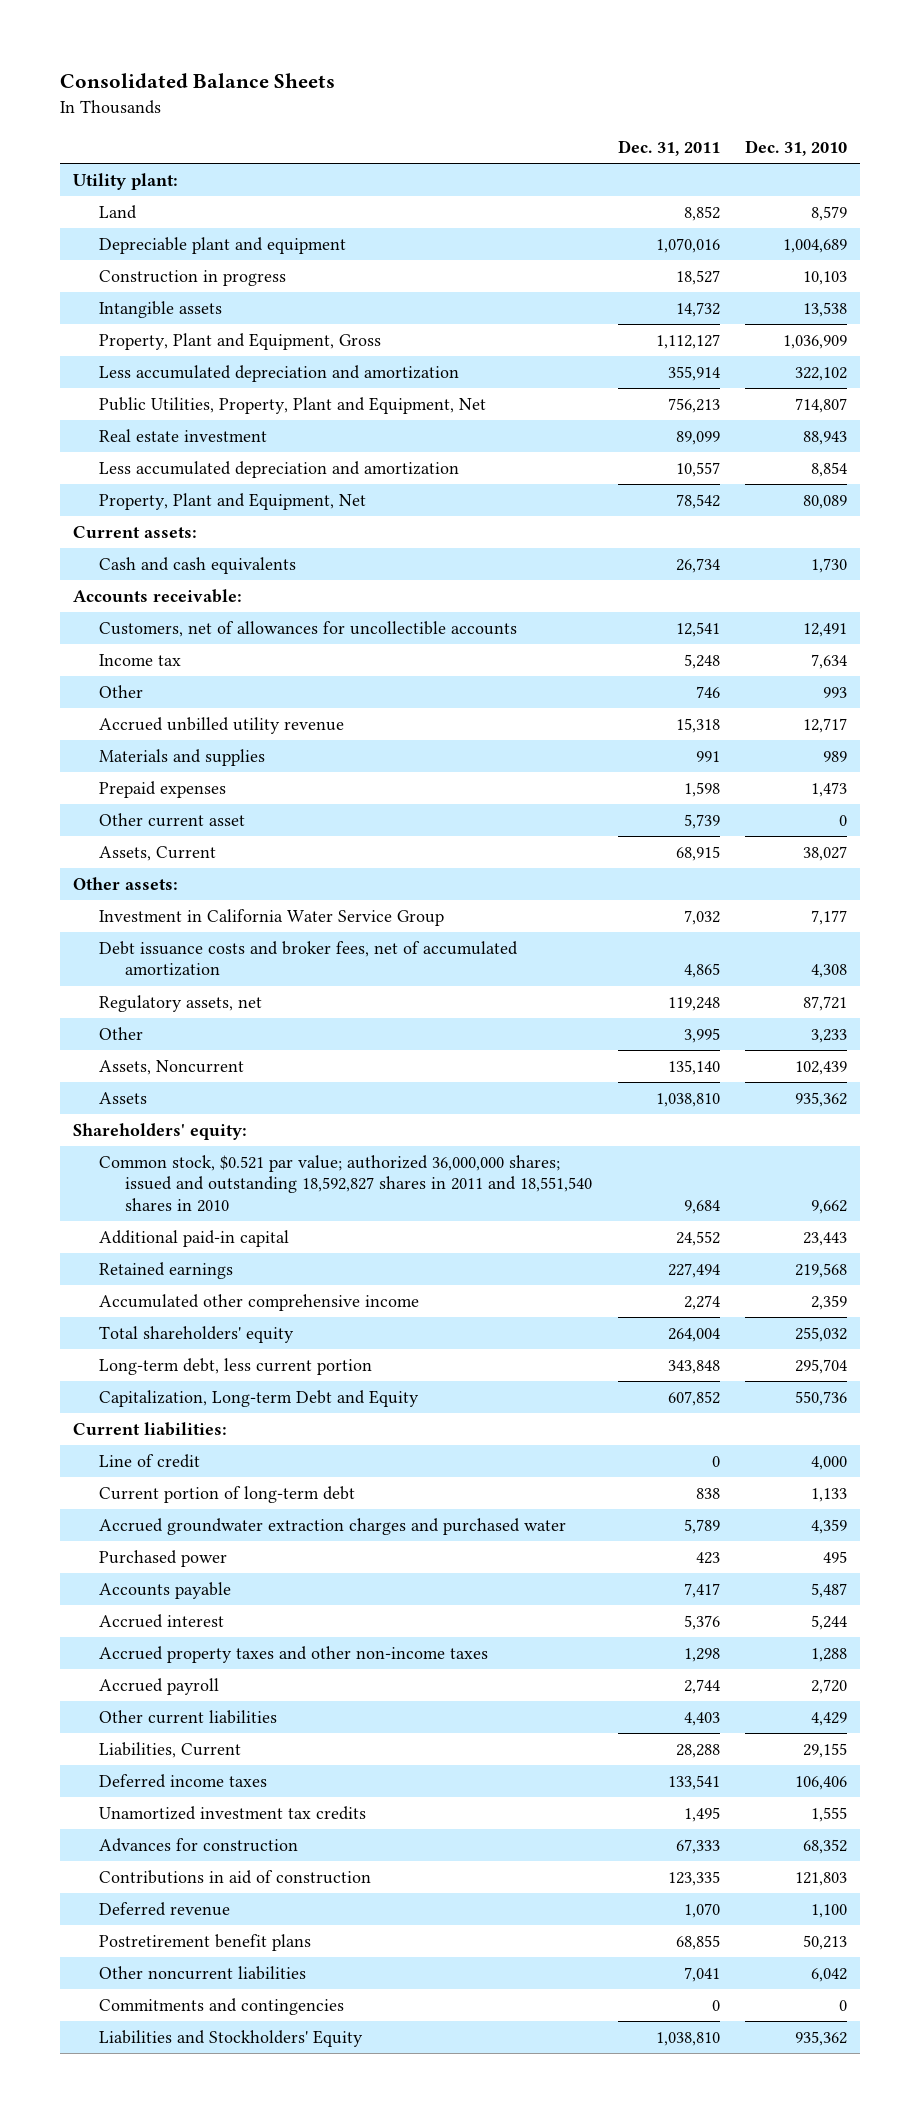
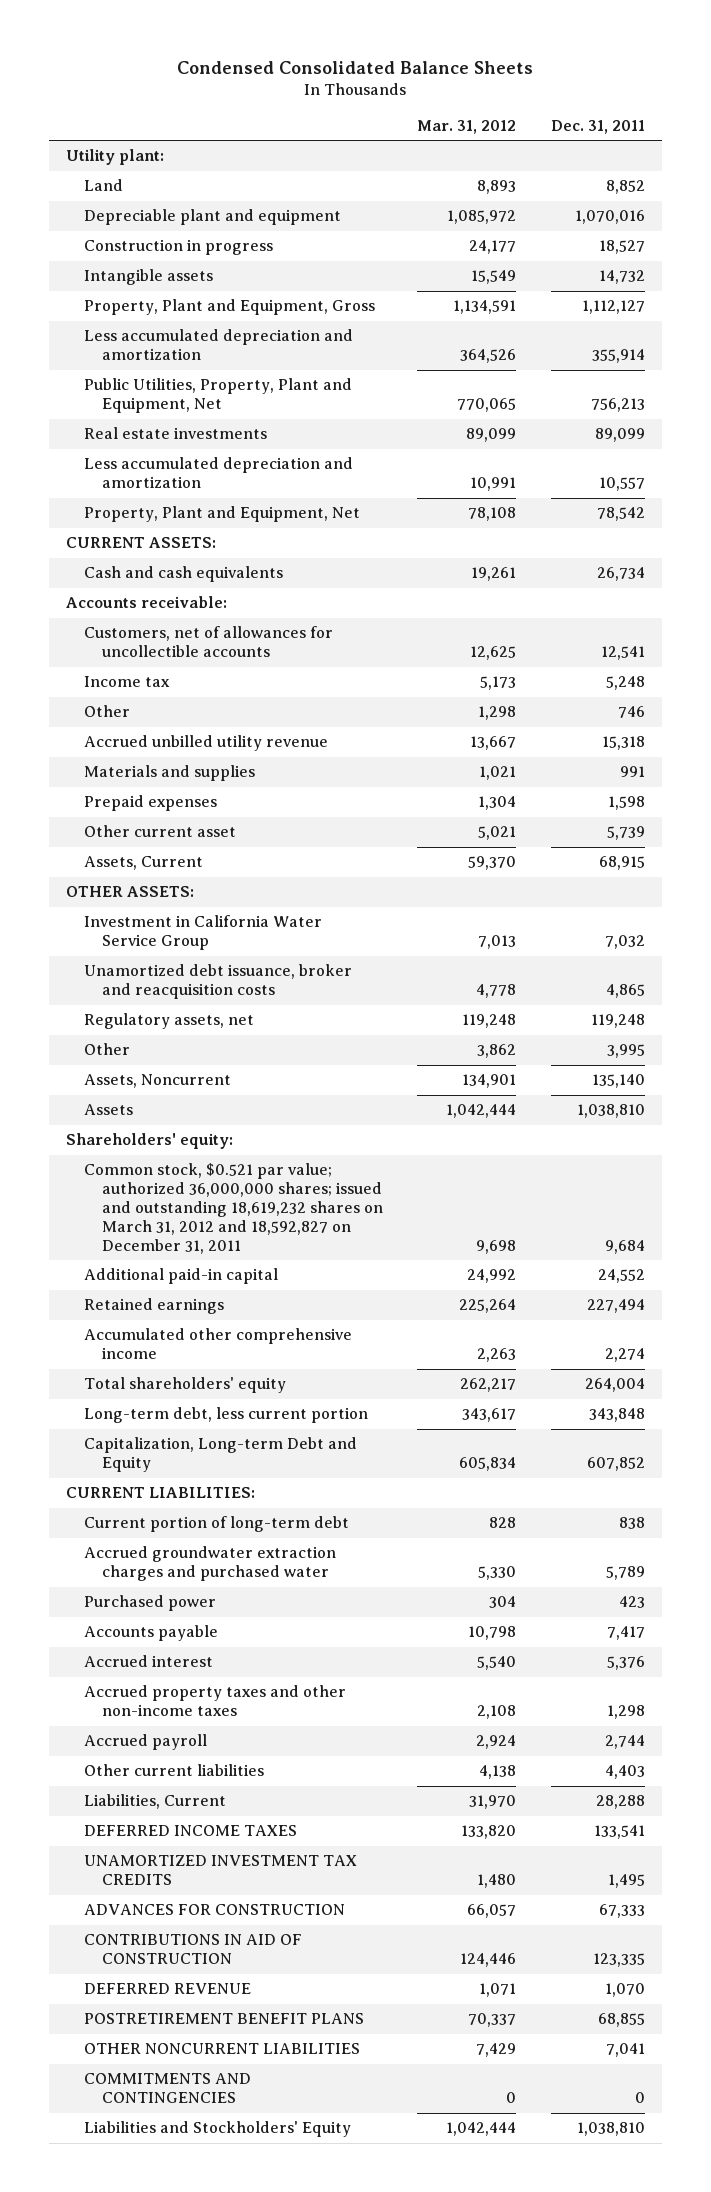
- Consolidated Balance Sheets
+ Condensed Consolidated Balance Sheets
- | Dec. 31, 2011 | Dec. 31, 2010
+ | Mar. 31, 2012 | Dec. 31, 2011
- Real estate investment | 89,099 | 88,943
+ Real estate investments | 89,099 | 89,099
- Current assets:
+ CURRENT ASSETS:
- Other assets:
+ OTHER ASSETS:
- Debt issuance costs and broker fees, net of accumulated amortization | 4,865 | 4,308
+ Unamortized debt issuance, broker and reacquisition costs | 4,778 | 4,865
- Common stock, $0.521 par value; authorized 36,000,000 shares; issued and outstanding 18,592,827 shares in 2011 and 18,551,540 shares in 2010 | 9,684 | 9,662
+ Common stock, $0.521 par value; authorized 36,000,000 shares; issued and outstanding 18,619,232 shares on March 31, 2012 and 18,592,827 on December 31, 2011 | 9,698 | 9,684
- Current liabilities:
- Line of credit | 0 | 4,000
+ CURRENT LIABILITIES:
- Deferred income taxes | 133,541 | 106,406
- Unamortized investment tax credits | 1,495 | 1,555
- Advances for construction | 67,333 | 68,352
- Contributions in aid of construction | 123,335 | 121,803
- Deferred revenue | 1,070 | 1,100
- Postretirement benefit plans | 68,855 | 50,213
- Other noncurrent liabilities | 7,041 | 6,042
- Commitments and contingencies | 0 | 0
+ DEFERRED INCOME TAXES | 133,820 | 133,541
+ UNAMORTIZED INVESTMENT TAX CREDITS | 1,480 | 1,495
+ ADVANCES FOR CONSTRUCTION | 66,057 | 67,333
+ CONTRIBUTIONS IN AID OF CONSTRUCTION | 124,446 | 123,335
+ DEFERRED REVENUE | 1,071 | 1,070
+ POSTRETIREMENT BENEFIT PLANS | 70,337 | 68,855
+ OTHER NONCURRENT LIABILITIES | 7,429 | 7,041
+ COMMITMENTS AND CONTINGENCIES | 0 | 0

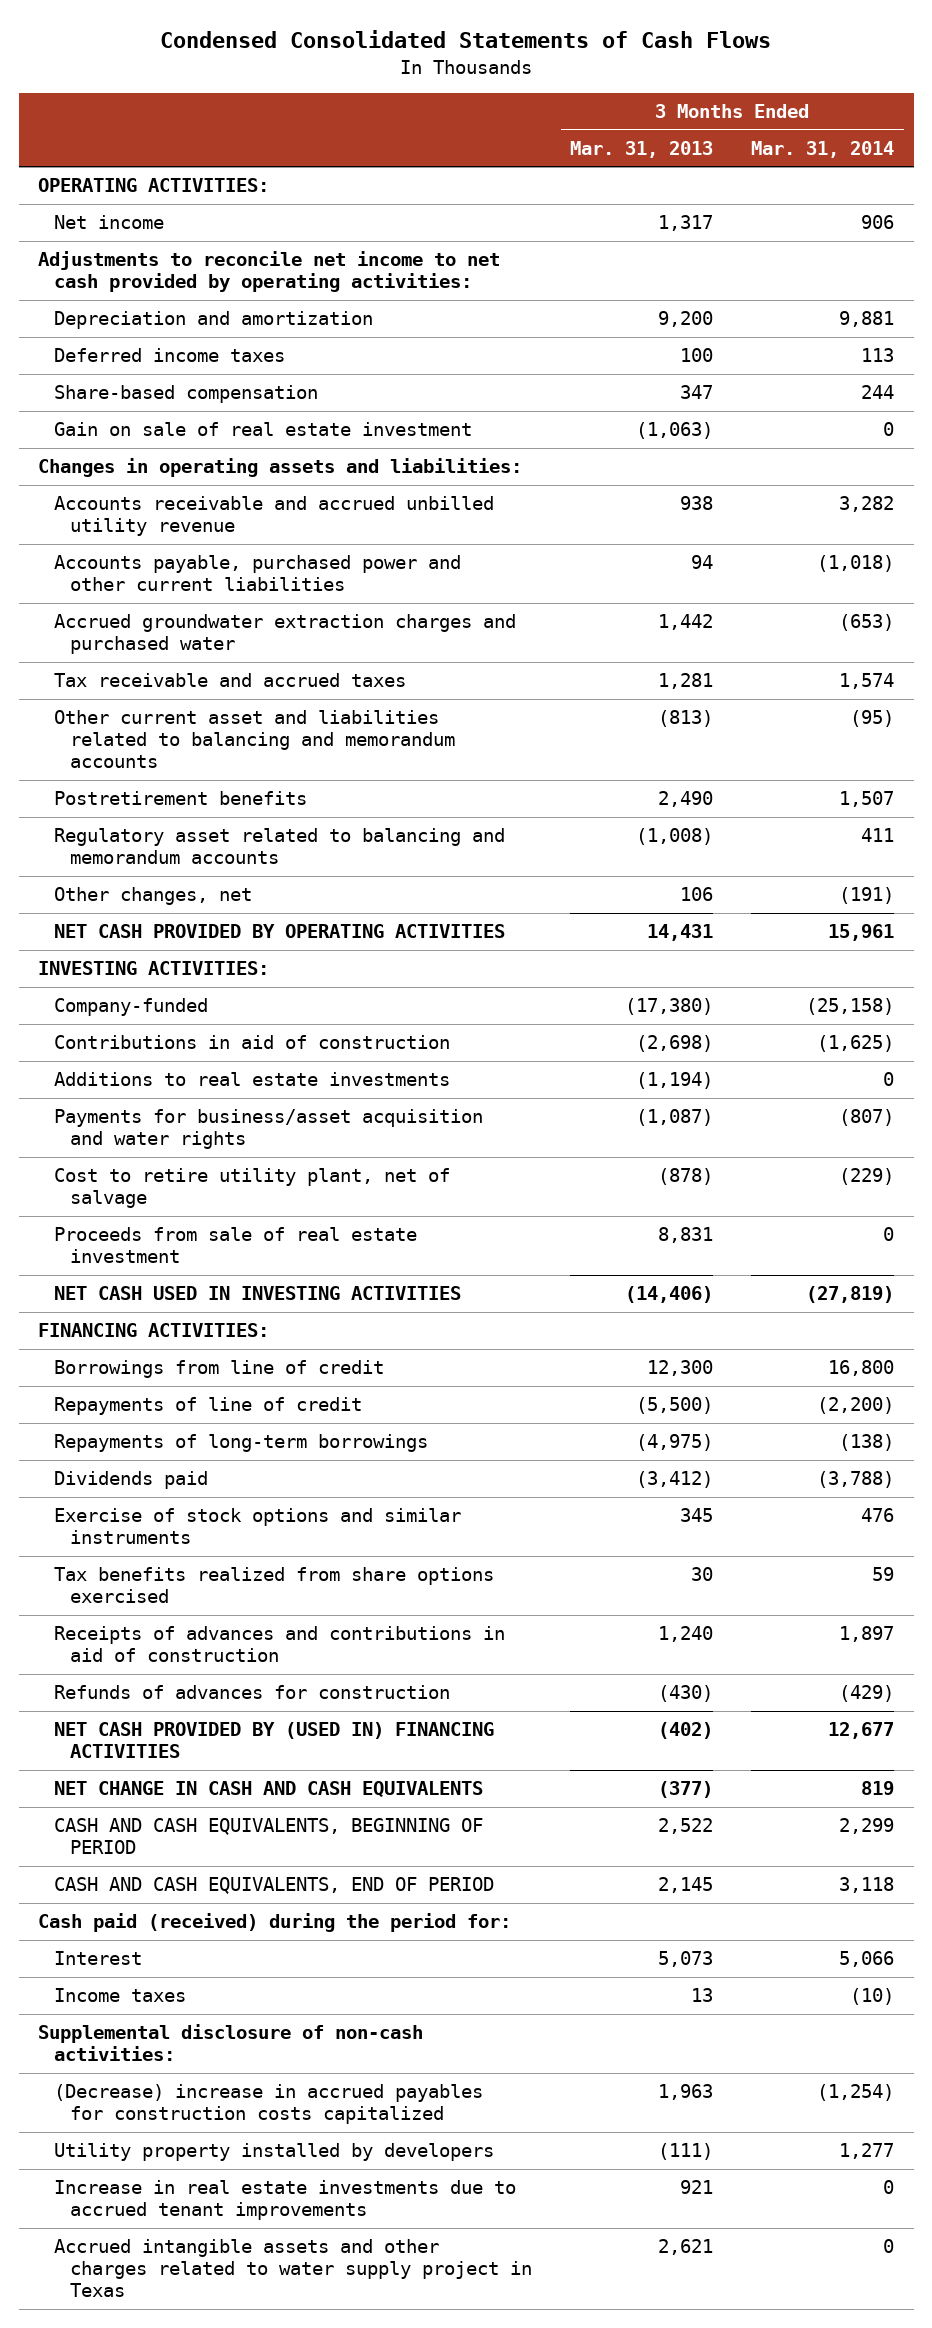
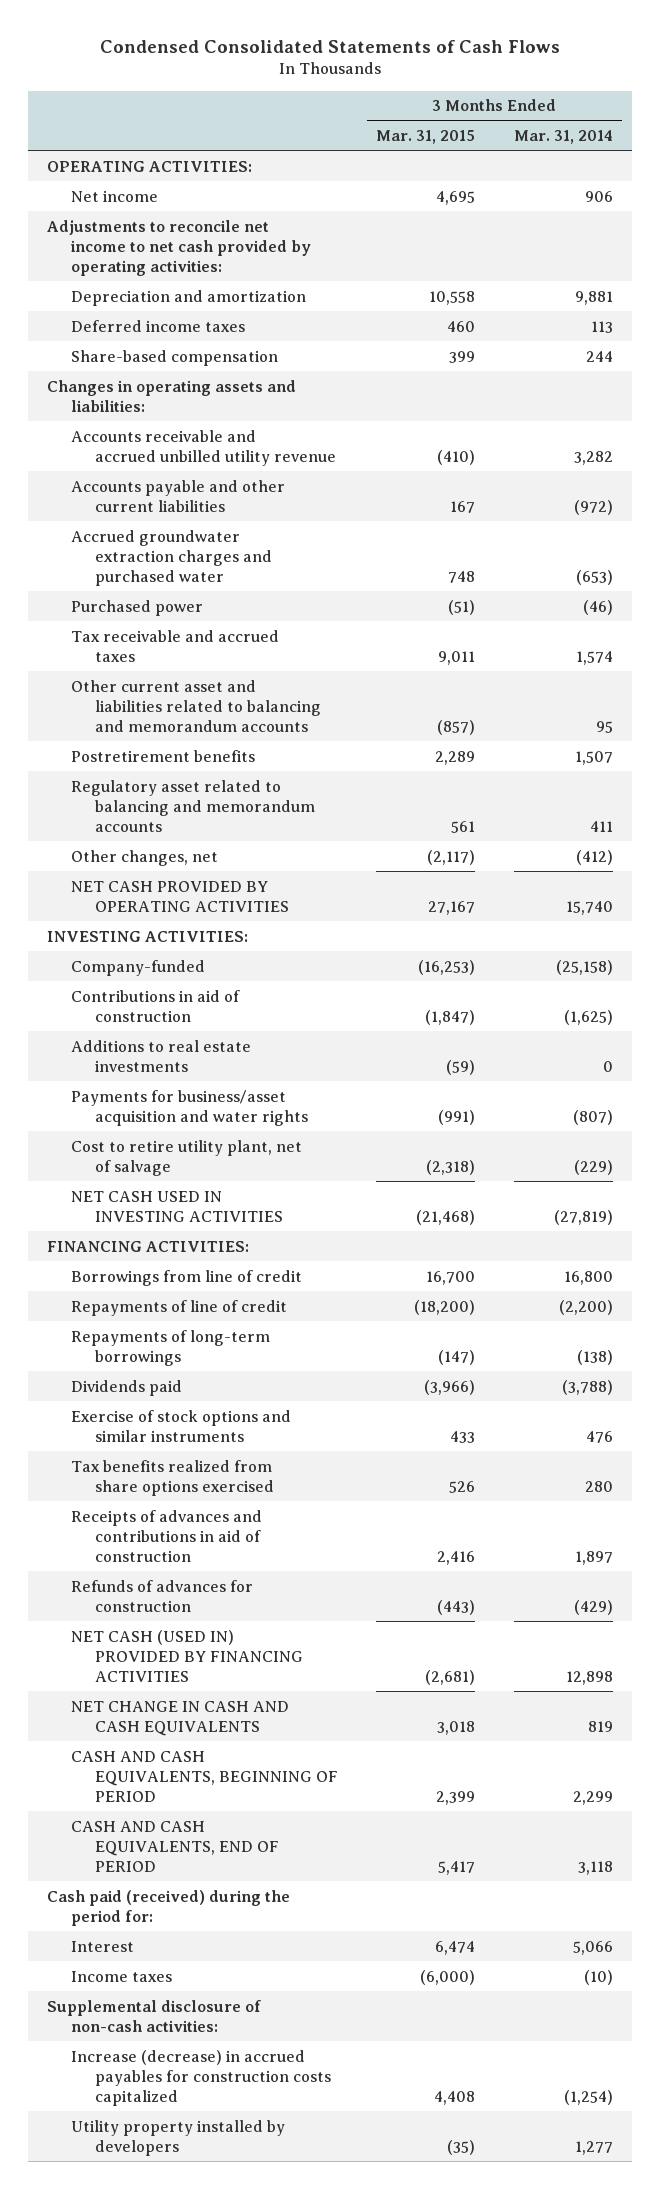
- | 3 Months Ended Mar. 31, 2013 | 3 Months Ended Mar. 31, 2014
+ | 3 Months Ended Mar. 31, 2015 | 3 Months Ended Mar. 31, 2014
- Gain on sale of real estate investment | (1,063) | 0
- Accounts payable, purchased power and other current liabilities | 94 | (1,018)
+ Accounts payable and other current liabilities | 167 | (972)
+ Purchased power | (51) | (46)
- Other current asset and liabilities related to balancing and memorandum accounts | (813) | (95)
+ Other current asset and liabilities related to balancing and memorandum accounts | (857) | 95
- Other changes, net | 106 | (191)
- NET CASH PROVIDED BY OPERATING ACTIVITIES | 14,431 | 15,961
+ Other changes, net | (2,117) | (412)
+ NET CASH PROVIDED BY OPERATING ACTIVITIES | 27,167 | 15,740
- Proceeds from sale of real estate investment | 8,831 | 0
- Tax benefits realized from share options exercised | 30 | 59
+ Tax benefits realized from share options exercised | 526 | 280
- NET CASH PROVIDED BY (USED IN) FINANCING ACTIVITIES | (402) | 12,677
+ NET CASH (USED IN) PROVIDED BY FINANCING ACTIVITIES | (2,681) | 12,898
- (Decrease) increase in accrued payables for construction costs capitalized | 1,963 | (1,254)
+ Increase (decrease) in accrued payables for construction costs capitalized | 4,408 | (1,254)
- Increase in real estate investments due to accrued tenant improvements | 921 | 0
- Accrued intangible assets and other charges related to water supply project in Texas | 2,621 | 0

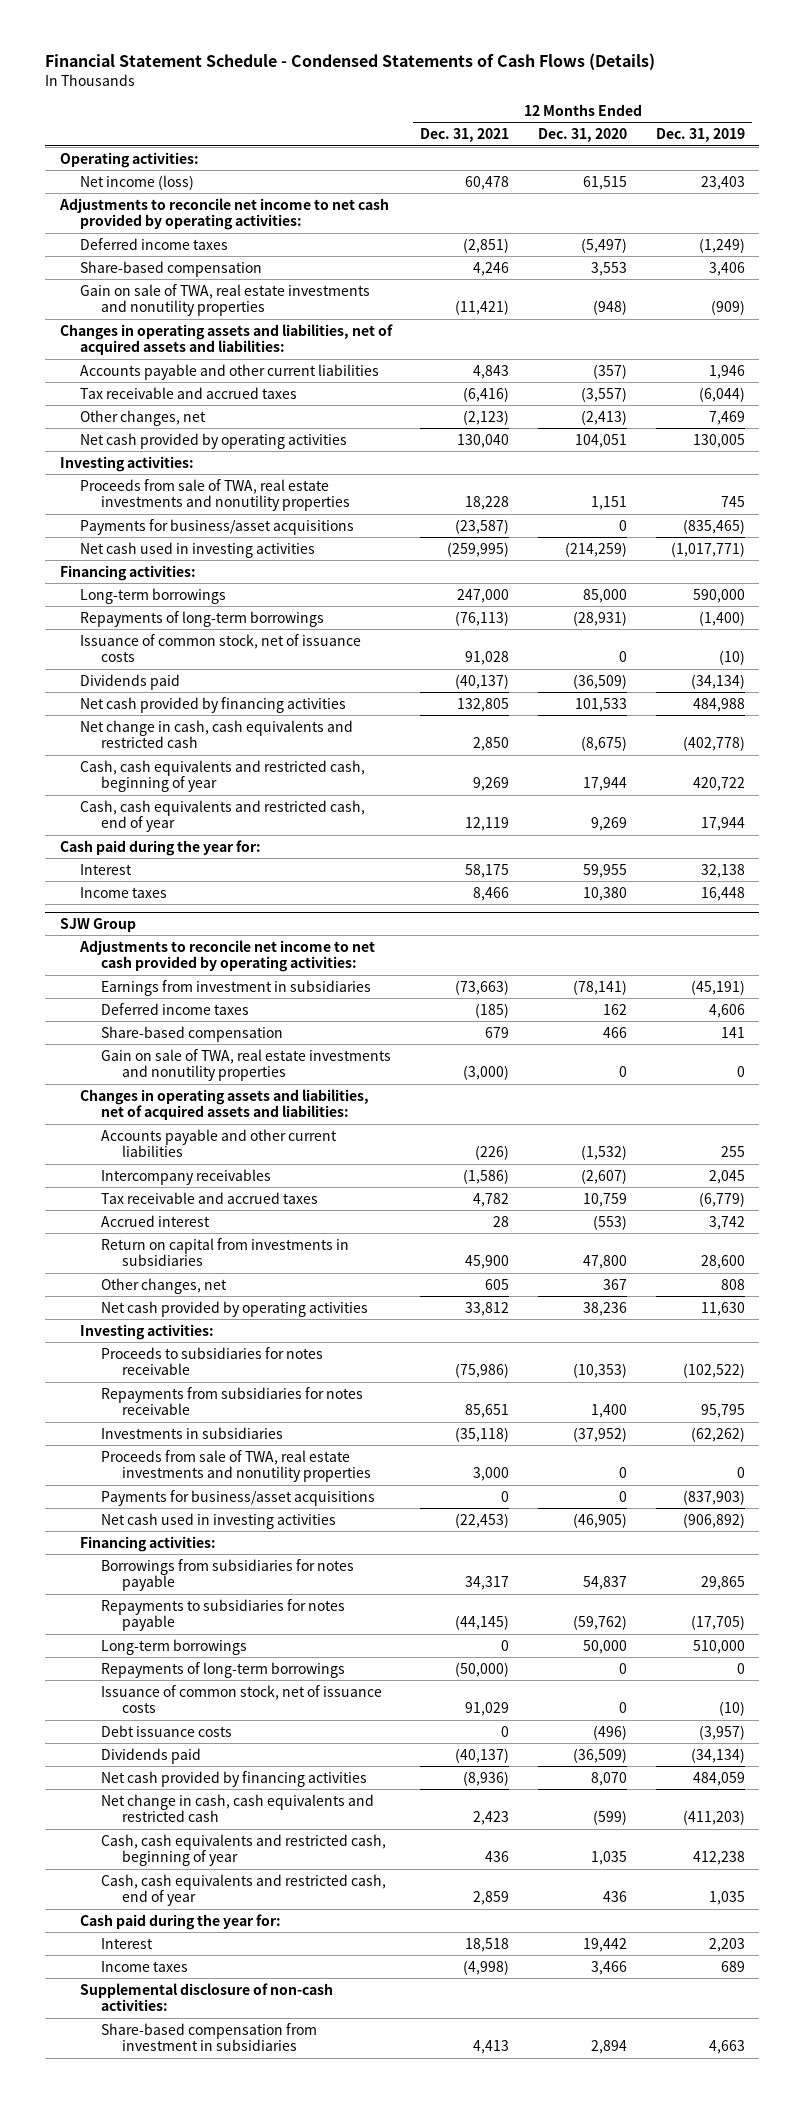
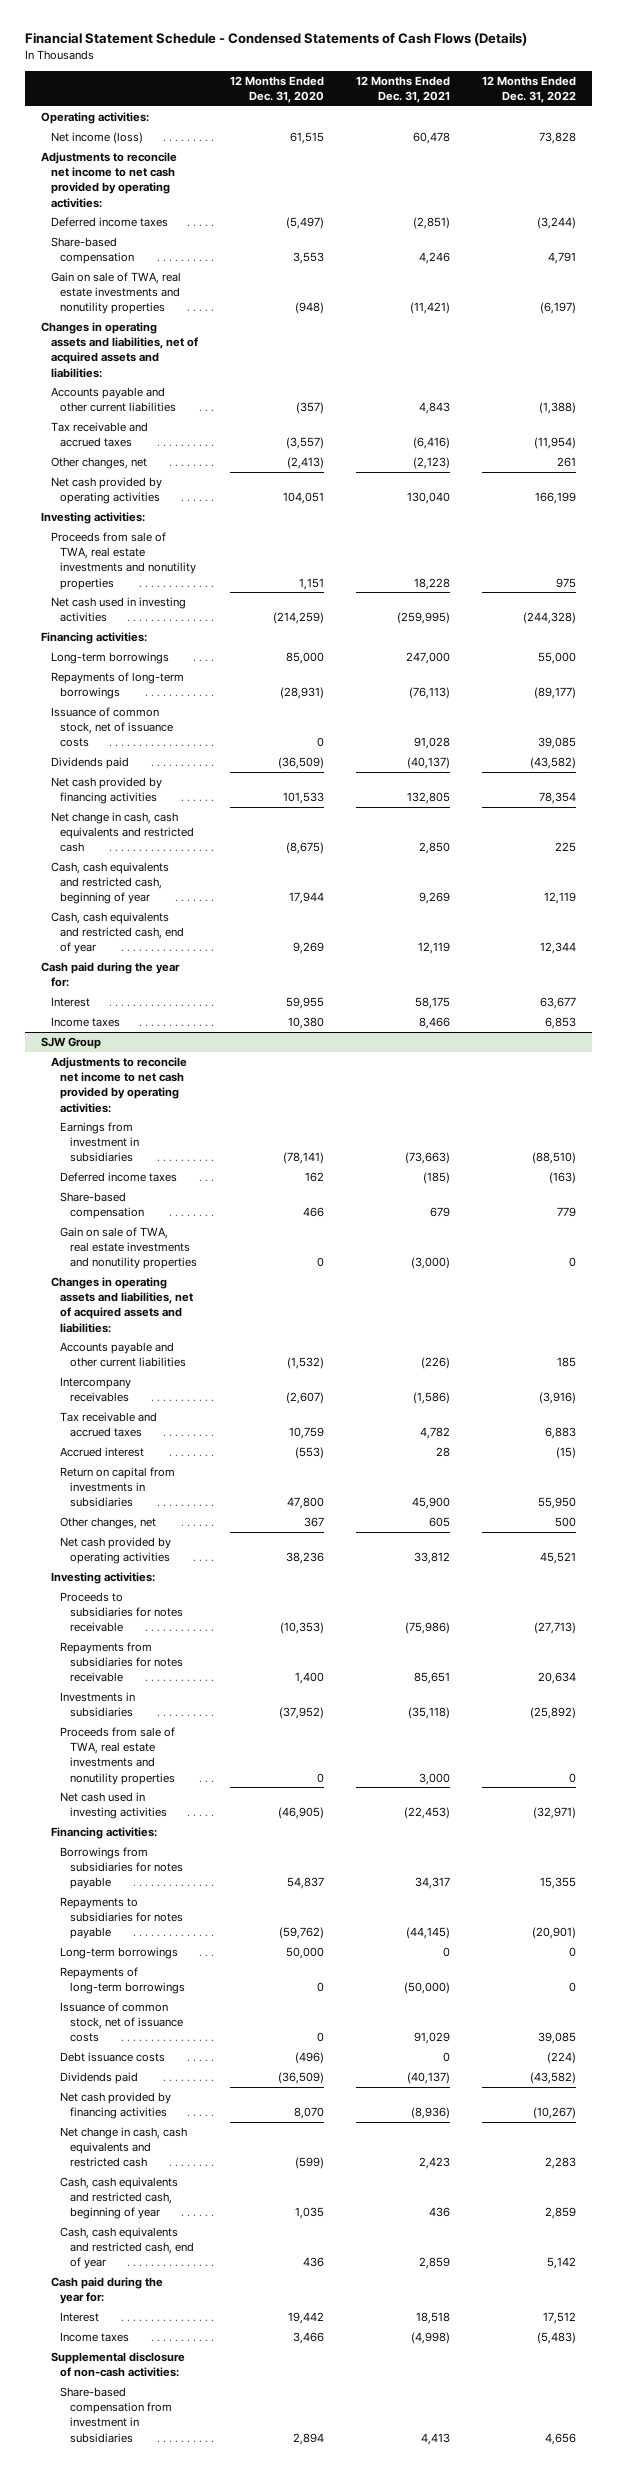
- | 12 Months Ended Dec. 31, 2021 | 12 Months Ended Dec. 31, 2020 | 12 Months Ended Dec. 31, 2019
+ | 12 Months Ended Dec. 31, 2020 | 12 Months Ended Dec. 31, 2021 | 12 Months Ended Dec. 31, 2022
- Payments for business/asset acquisitions | (23,587) | 0 | (835,465)
@ SJW Group
- Payments for business/asset acquisitions | 0 | 0 | (837,903)

